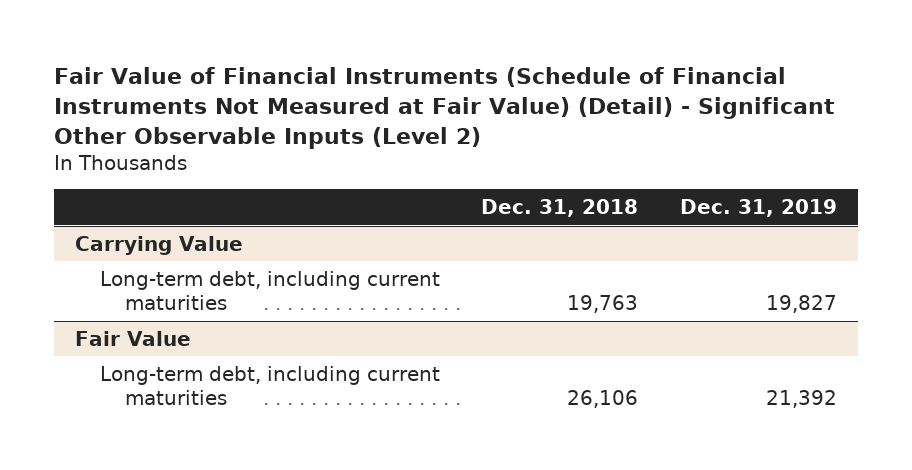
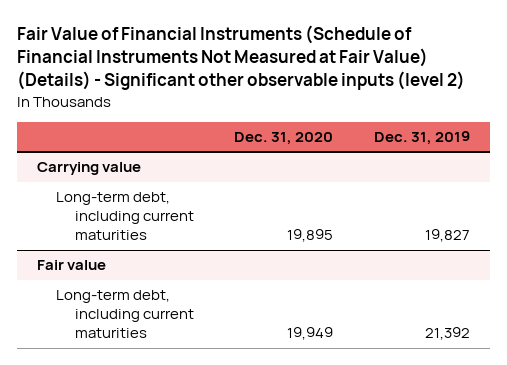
- Fair Value of Financial Instruments (Schedule of Financial Instruments Not Measured at Fair Value) (Detail) - Significant Other Observable Inputs (Level 2)
+ Fair Value of Financial Instruments (Schedule of Financial Instruments Not Measured at Fair Value) (Details) - Significant other observable inputs (level 2)
- | Dec. 31, 2018 | Dec. 31, 2019
+ | Dec. 31, 2020 | Dec. 31, 2019
- Carrying Value
+ Carrying value
- Fair Value
+ Fair value

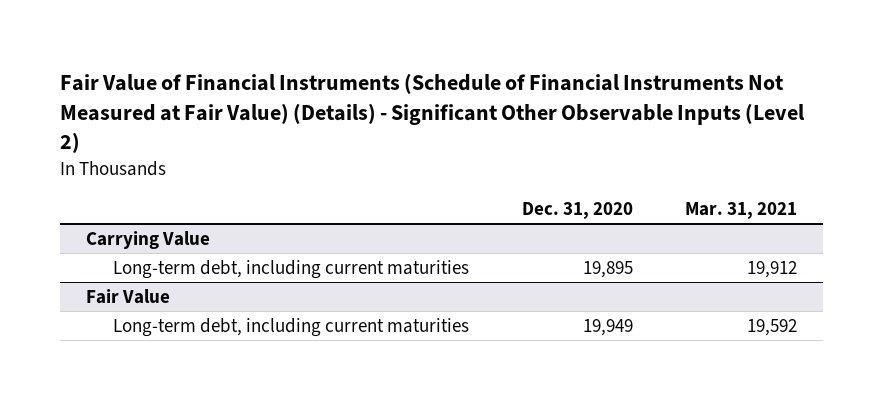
- Fair Value of Financial Instruments (Schedule of Financial Instruments Not Measured at Fair Value) (Details) - Significant other observable inputs (level 2)
+ Fair Value of Financial Instruments (Schedule of Financial Instruments Not Measured at Fair Value) (Details) - Significant Other Observable Inputs (Level 2)
- | Dec. 31, 2020 | Dec. 31, 2019
+ | Dec. 31, 2020 | Mar. 31, 2021
- Carrying value
+ Carrying Value
- Fair value
+ Fair Value

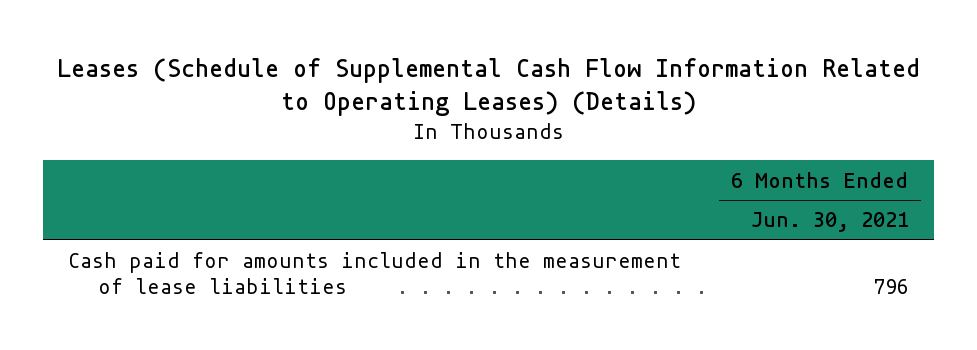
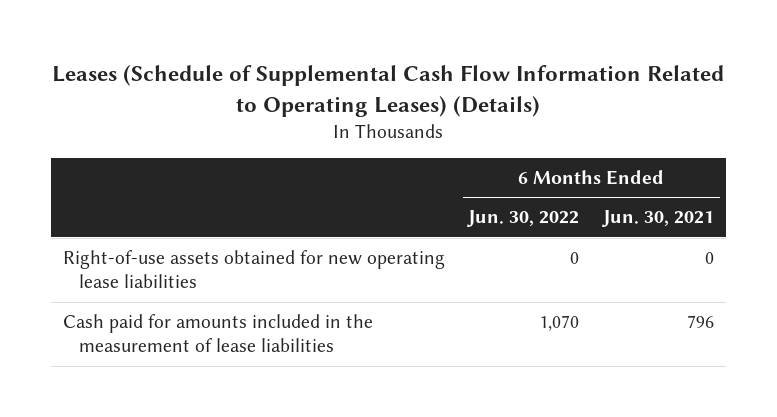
- | 6 Months Ended Jun. 30, 2021
+ | 6 Months Ended Jun. 30, 2022 | 6 Months Ended Jun. 30, 2021
+ Right-of-use assets obtained for new operating lease liabilities | 0 | 0

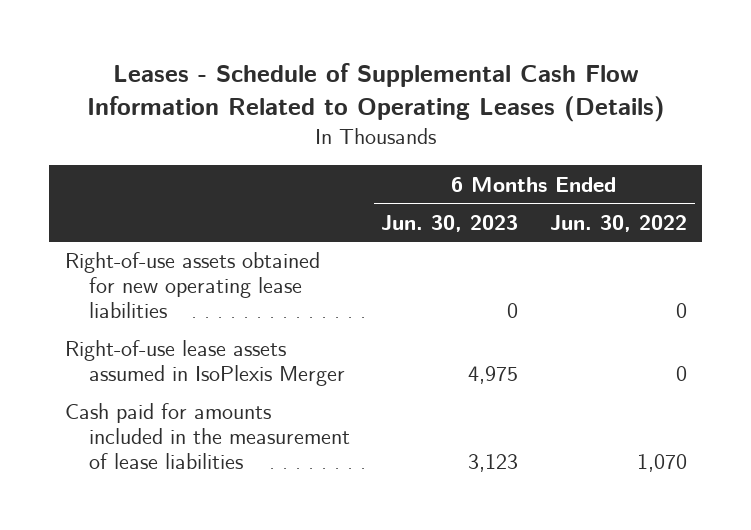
- Leases (Schedule of Supplemental Cash Flow Information Related to Operating Leases) (Details)
+ Leases - Schedule of Supplemental Cash Flow Information Related to Operating Leases (Details)
- | 6 Months Ended Jun. 30, 2022 | 6 Months Ended Jun. 30, 2021
+ | 6 Months Ended Jun. 30, 2023 | 6 Months Ended Jun. 30, 2022
+ Right-of-use lease assets assumed in IsoPlexis Merger | 4,975 | 0

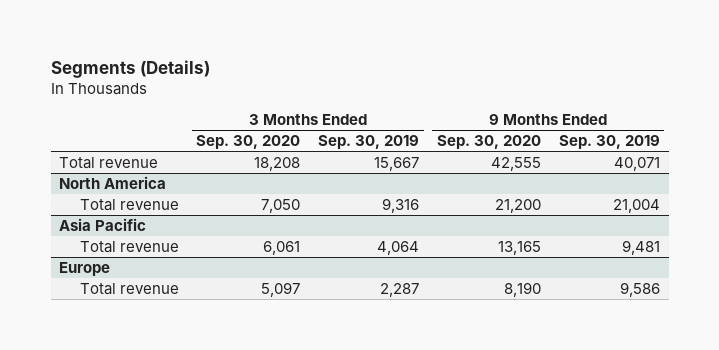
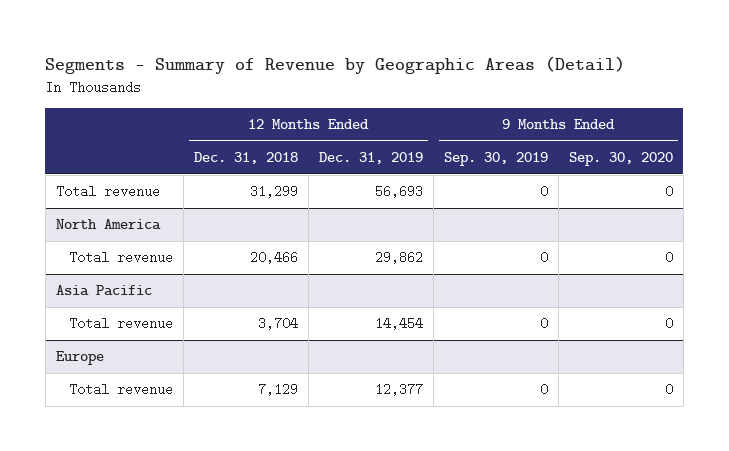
- Segments (Details)
+ Segments - Summary of Revenue by Geographic Areas (Detail)
- | 3 Months Ended Sep. 30, 2020 | 3 Months Ended Sep. 30, 2019 | 9 Months Ended Sep. 30, 2020 | 9 Months Ended Sep. 30, 2019
+ | 12 Months Ended Dec. 31, 2018 | 12 Months Ended Dec. 31, 2019 | 9 Months Ended Sep. 30, 2019 | 9 Months Ended Sep. 30, 2020
- Total revenue | 18,208 | 15,667 | 42,555 | 40,071
+ Total revenue | 31,299 | 56,693 | 0 | 0
@ North America
- Total revenue | 7,050 | 9,316 | 21,200 | 21,004
+ Total revenue | 20,466 | 29,862 | 0 | 0
@ Asia Pacific
- Total revenue | 6,061 | 4,064 | 13,165 | 9,481
+ Total revenue | 3,704 | 14,454 | 0 | 0
@ Europe
- Total revenue | 5,097 | 2,287 | 8,190 | 9,586
+ Total revenue | 7,129 | 12,377 | 0 | 0

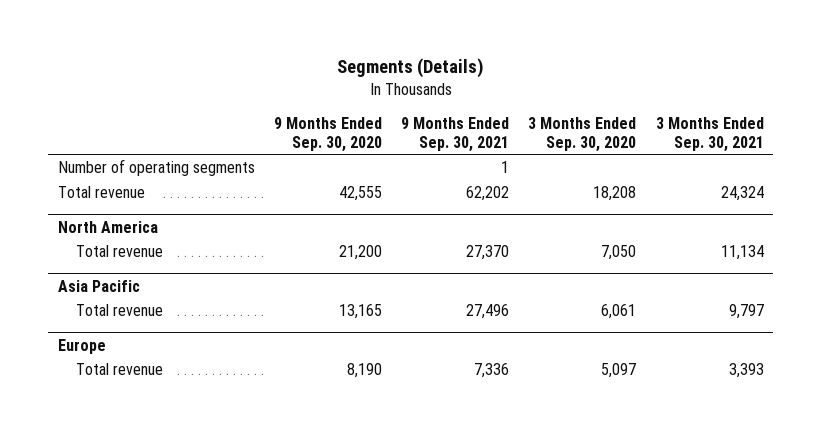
- Segments - Summary of Revenue by Geographic Areas (Detail)
+ Segments (Details)
- | 12 Months Ended Dec. 31, 2018 | 12 Months Ended Dec. 31, 2019 | 9 Months Ended Sep. 30, 2019 | 9 Months Ended Sep. 30, 2020
+ | 9 Months Ended Sep. 30, 2020 | 9 Months Ended Sep. 30, 2021 | 3 Months Ended Sep. 30, 2020 | 3 Months Ended Sep. 30, 2021
- Total revenue | 31,299 | 56,693 | 0 | 0
+ Number of operating segments | | 1 | |
+ Total revenue | 42,555 | 62,202 | 18,208 | 24,324
@ North America
- Total revenue | 20,466 | 29,862 | 0 | 0
+ Total revenue | 21,200 | 27,370 | 7,050 | 11,134
@ Asia Pacific
- Total revenue | 3,704 | 14,454 | 0 | 0
+ Total revenue | 13,165 | 27,496 | 6,061 | 9,797
@ Europe
- Total revenue | 7,129 | 12,377 | 0 | 0
+ Total revenue | 8,190 | 7,336 | 5,097 | 3,393

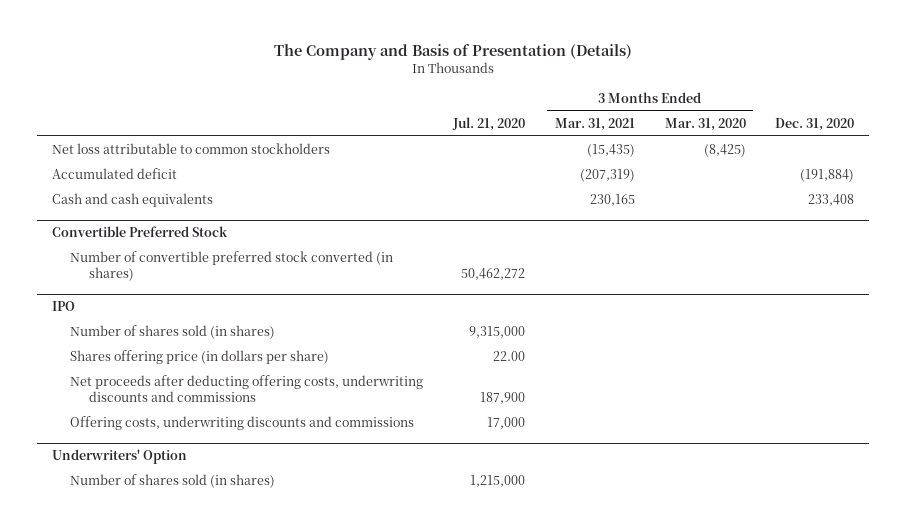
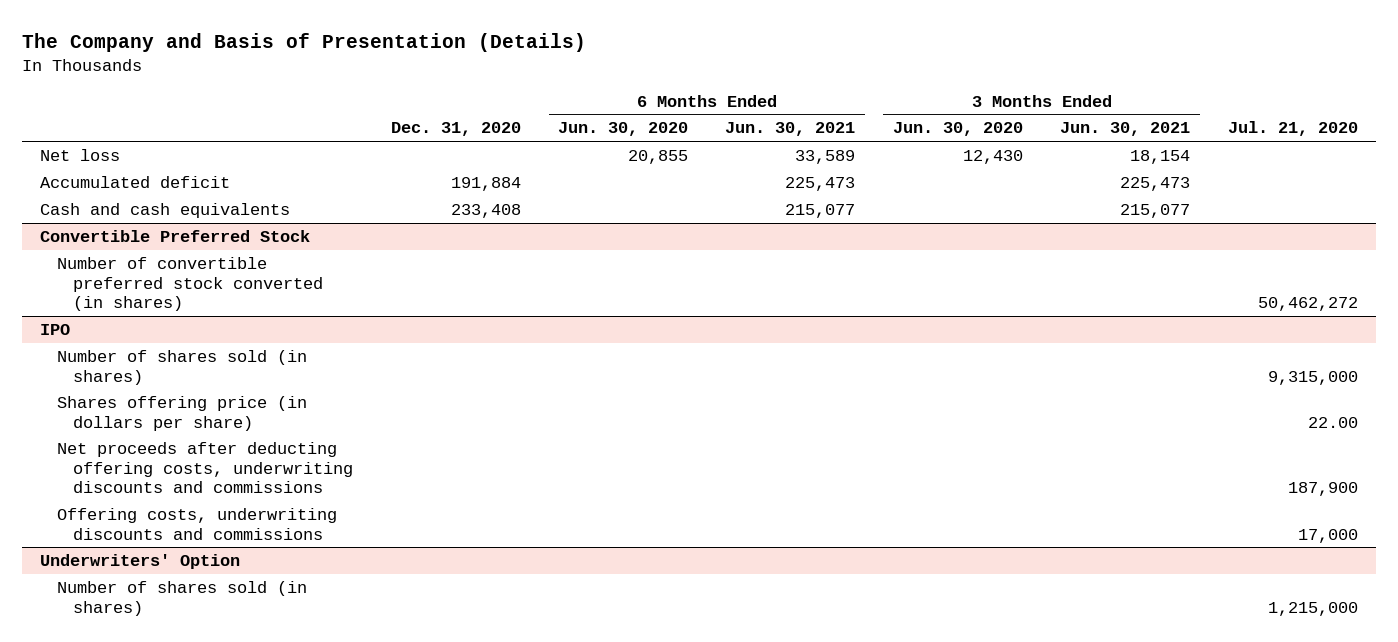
- | Jul. 21, 2020 | 3 Months Ended Mar. 31, 2021 | 3 Months Ended Mar. 31, 2020 | Dec. 31, 2020
+ | Dec. 31, 2020 | 6 Months Ended Jun. 30, 2020 | 6 Months Ended Jun. 30, 2021 | 3 Months Ended Jun. 30, 2020 | 3 Months Ended Jun. 30, 2021 | Jul. 21, 2020
- Net loss attributable to common stockholders | | (15,435) | (8,425) |
- Accumulated deficit | | (207,319) | | (191,884)
+ Net loss | | 20,855 | 33,589 | 12,430 | 18,154 |
+ Accumulated deficit | 191,884 | | 225,473 | | 225,473 |

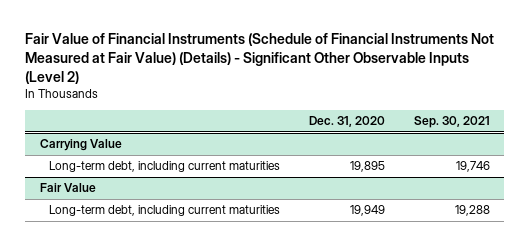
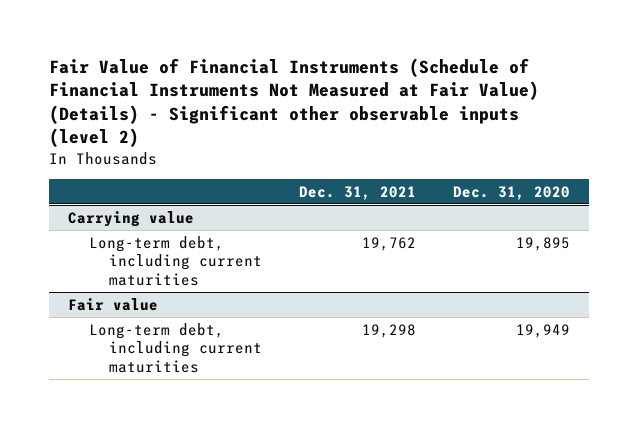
- Fair Value of Financial Instruments (Schedule of Financial Instruments Not Measured at Fair Value) (Details) - Significant Other Observable Inputs (Level 2)
+ Fair Value of Financial Instruments (Schedule of Financial Instruments Not Measured at Fair Value) (Details) - Significant other observable inputs (level 2)
- | Dec. 31, 2020 | Sep. 30, 2021
+ | Dec. 31, 2021 | Dec. 31, 2020
- Carrying Value
+ Carrying value
- Fair Value
+ Fair value

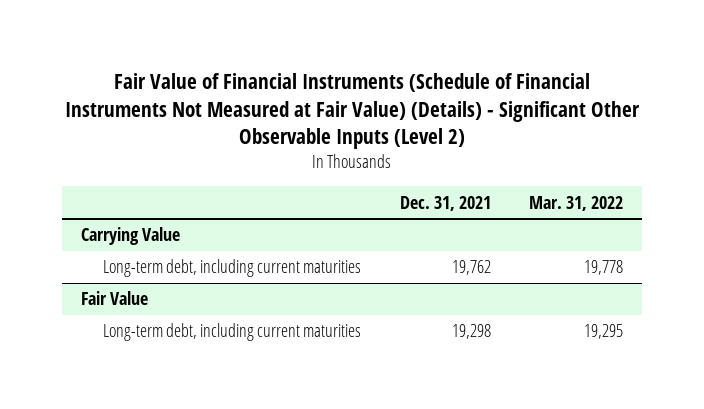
- Fair Value of Financial Instruments (Schedule of Financial Instruments Not Measured at Fair Value) (Details) - Significant other observable inputs (level 2)
+ Fair Value of Financial Instruments (Schedule of Financial Instruments Not Measured at Fair Value) (Details) - Significant Other Observable Inputs (Level 2)
- | Dec. 31, 2021 | Dec. 31, 2020
+ | Dec. 31, 2021 | Mar. 31, 2022
- Carrying value
+ Carrying Value
- Fair value
+ Fair Value

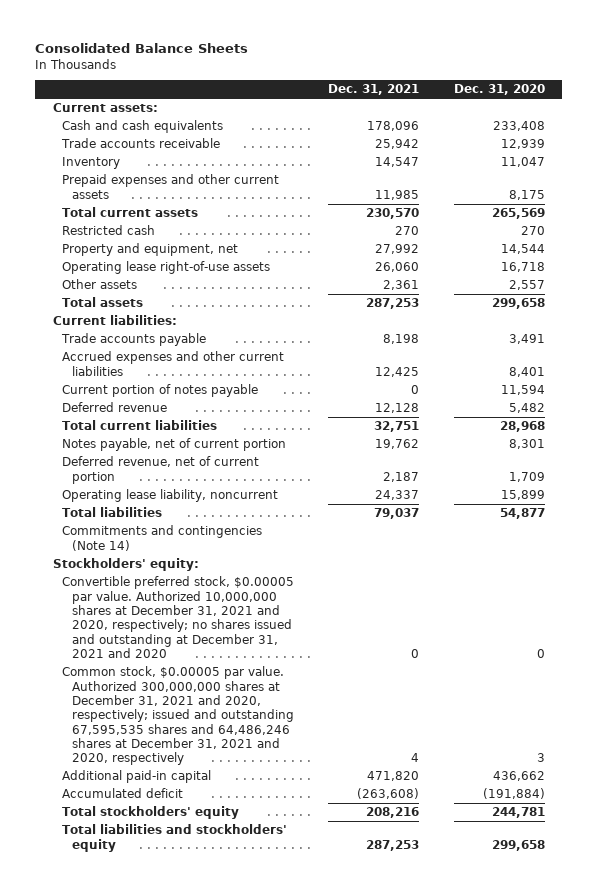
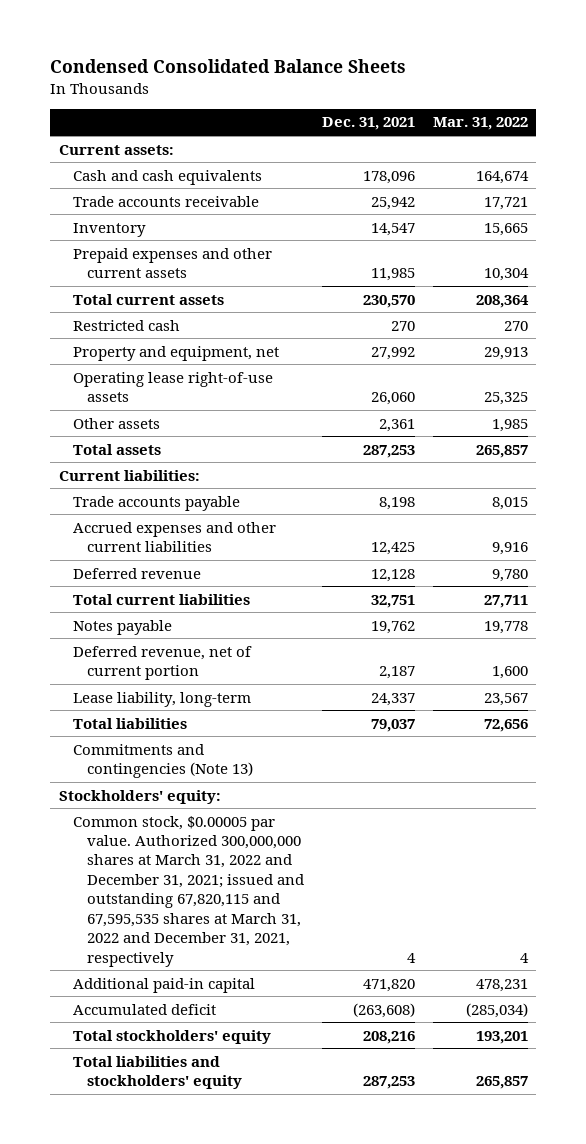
- Consolidated Balance Sheets
+ Condensed Consolidated Balance Sheets
- | Dec. 31, 2021 | Dec. 31, 2020
+ | Dec. 31, 2021 | Mar. 31, 2022
- Current portion of notes payable | 0 | 11,594
- Notes payable, net of current portion | 19,762 | 8,301
+ Notes payable | 19,762 | 19,778
- Operating lease liability, noncurrent | 24,337 | 15,899
+ Lease liability, long-term | 24,337 | 23,567
- Commitments and contingencies (Note 14)
+ Commitments and contingencies (Note 13)
- Convertible preferred stock, $0.00005 par value. Authorized 10,000,000 shares at December 31, 2021 and 2020, respectively; no shares issued and outstanding at December 31, 2021 and 2020 | 0 | 0
- Common stock, $0.00005 par value. Authorized 300,000,000 shares at December 31, 2021 and 2020, respectively; issued and outstanding 67,595,535 shares and 64,486,246 shares at December 31, 2021 and 2020, respectively | 4 | 3
+ Common stock, $0.00005 par value. Authorized 300,000,000 shares at March 31, 2022 and December 31, 2021; issued and outstanding 67,820,115 and 67,595,535 shares at March 31, 2022 and December 31, 2021, respectively | 4 | 4

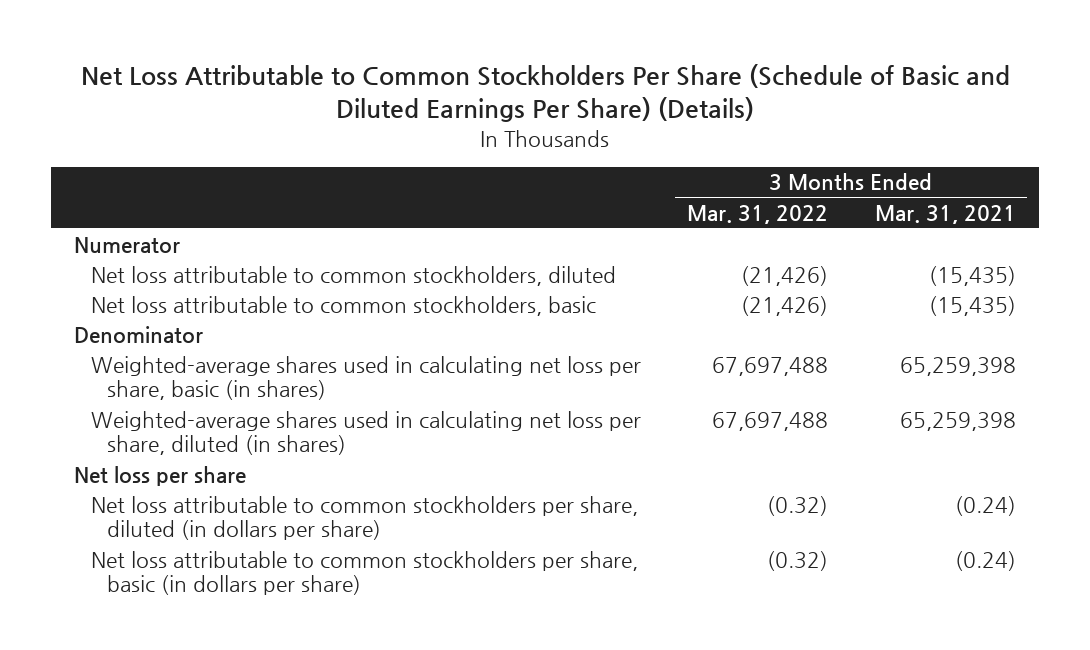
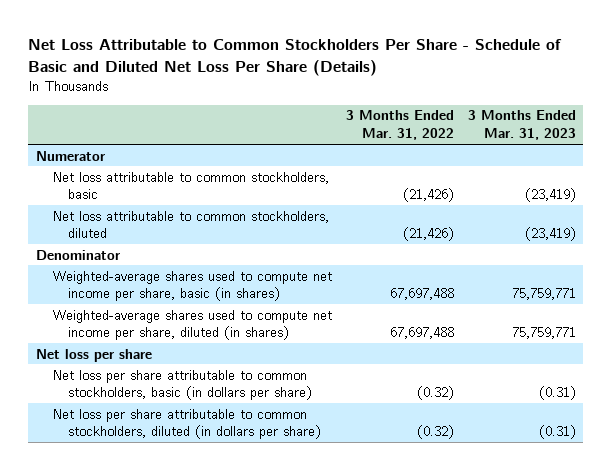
- Net Loss Attributable to Common Stockholders Per Share (Schedule of Basic and Diluted Earnings Per Share) (Details)
+ Net Loss Attributable to Common Stockholders Per Share - Schedule of Basic and Diluted Net Loss Per Share (Details)
- | 3 Months Ended Mar. 31, 2022 | 3 Months Ended Mar. 31, 2021
+ | 3 Months Ended Mar. 31, 2022 | 3 Months Ended Mar. 31, 2023
moved down: Net loss attributable to common stockholders, diluted | (21,426) | (23,419)
- Weighted-average shares used in calculating net loss per share, basic (in shares) | 67,697,488 | 65,259,398
- Weighted-average shares used in calculating net loss per share, diluted (in shares) | 67,697,488 | 65,259,398
+ Weighted-average shares used to compute net income per share, basic (in shares) | 67,697,488 | 75,759,771
+ Weighted-average shares used to compute net income per share, diluted (in shares) | 67,697,488 | 75,759,771
- Net loss attributable to common stockholders per share, diluted (in dollars per share) | (0.32) | (0.24)
- Net loss attributable to common stockholders per share, basic (in dollars per share) | (0.32) | (0.24)
+ Net loss per share attributable to common stockholders, basic (in dollars per share) | (0.32) | (0.31)
+ Net loss per share attributable to common stockholders, diluted (in dollars per share) | (0.32) | (0.31)

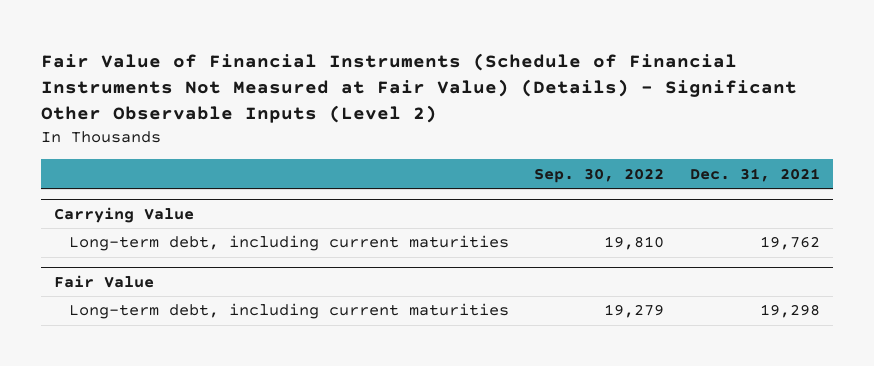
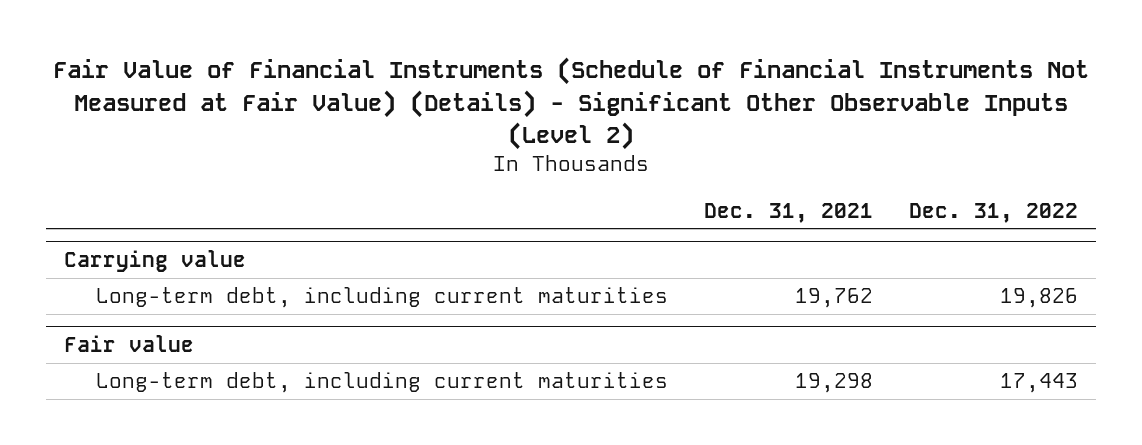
- | Sep. 30, 2022 | Dec. 31, 2021
+ | Dec. 31, 2021 | Dec. 31, 2022
- Carrying Value
+ Carrying value
- Fair Value
+ Fair value

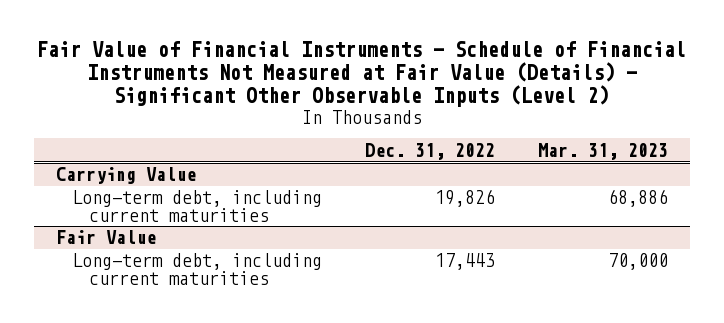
- Fair Value of Financial Instruments (Schedule of Financial Instruments Not Measured at Fair Value) (Details) - Significant Other Observable Inputs (Level 2)
+ Fair Value of Financial Instruments - Schedule of Financial Instruments Not Measured at Fair Value (Details) - Significant Other Observable Inputs (Level 2)
- | Dec. 31, 2021 | Dec. 31, 2022
+ | Dec. 31, 2022 | Mar. 31, 2023
- Carrying value
+ Carrying Value
- Fair value
+ Fair Value

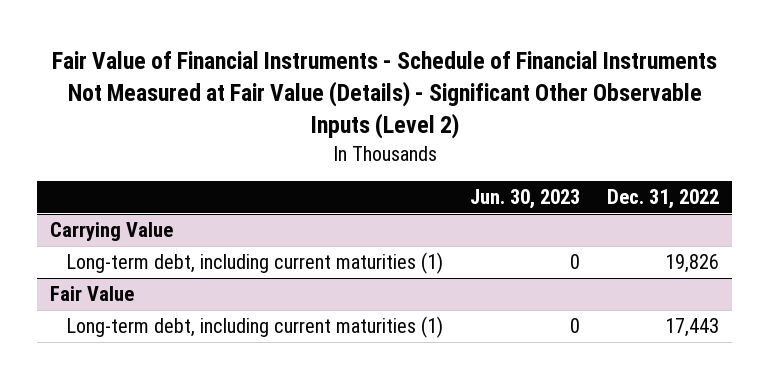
- | Dec. 31, 2022 | Mar. 31, 2023
+ | Jun. 30, 2023 | Dec. 31, 2022
@ Carrying Value
- Long-term debt, including current maturities | 19,826 | 68,886
+ Long-term debt, including current maturities (1) | 0 | 19,826
@ Fair Value
- Long-term debt, including current maturities | 17,443 | 70,000
+ Long-term debt, including current maturities (1) | 0 | 17,443

